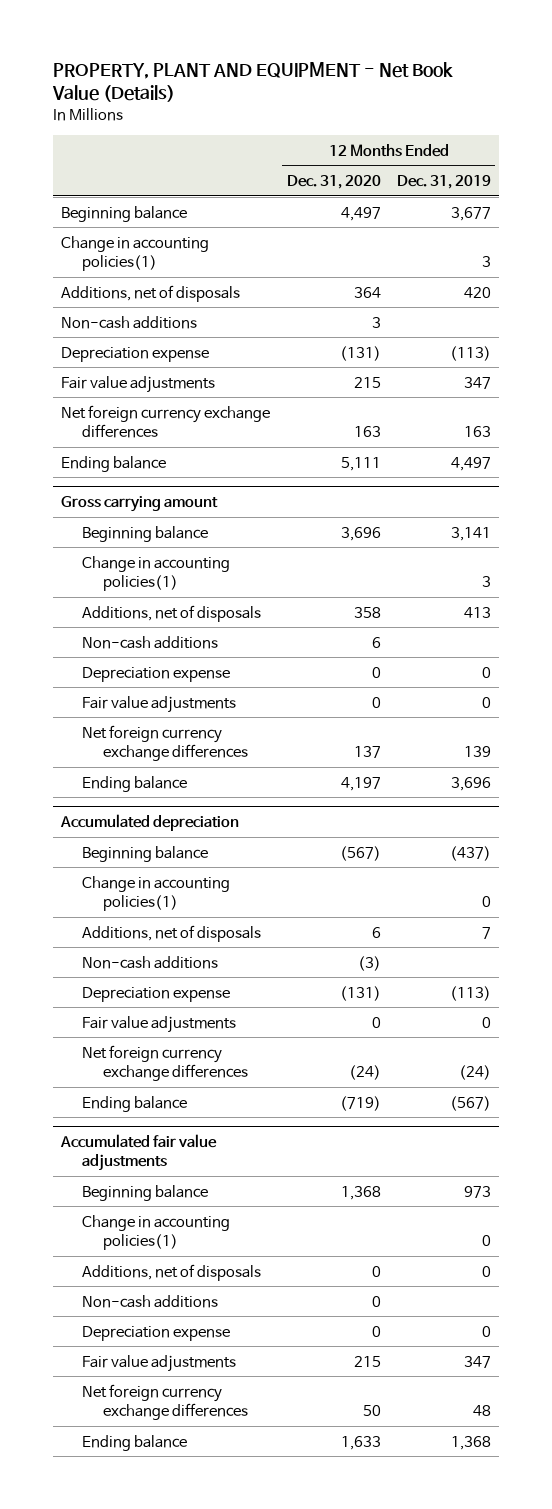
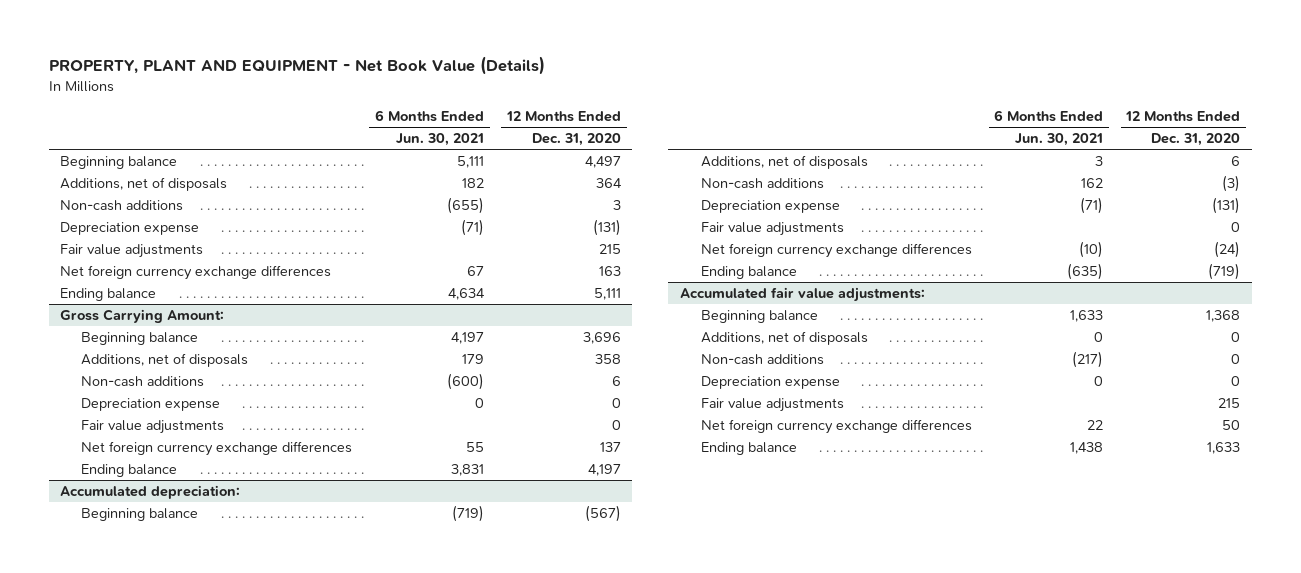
- | 12 Months Ended Dec. 31, 2020 | 12 Months Ended Dec. 31, 2019
+ | 6 Months Ended Jun. 30, 2021 | 12 Months Ended Dec. 31, 2020
- Change in accounting policies(1) | | 3
- Gross carrying amount
+ Gross Carrying Amount:
- Change in accounting policies(1) | | 3
- Accumulated depreciation
+ Accumulated depreciation:
- Change in accounting policies(1) | | 0
- Accumulated fair value adjustments
+ Accumulated fair value adjustments:
- Change in accounting policies(1) | | 0

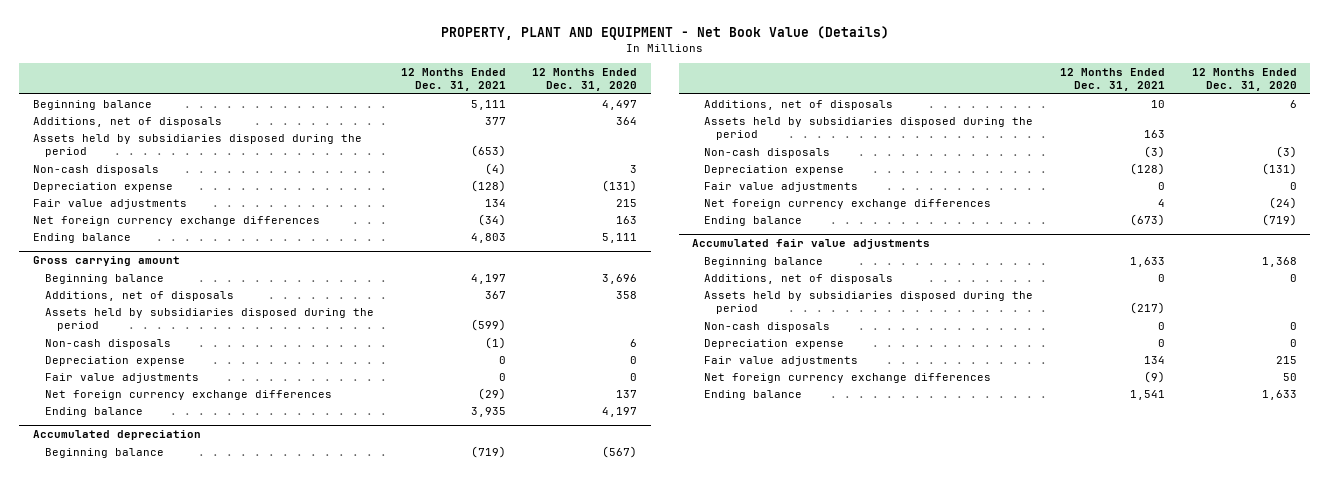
- | 6 Months Ended Jun. 30, 2021 | 12 Months Ended Dec. 31, 2020
+ | 12 Months Ended Dec. 31, 2021 | 12 Months Ended Dec. 31, 2020
- Non-cash additions | (655) | 3
+ Assets held by subsidiaries disposed during the period | (653) |
+ Non-cash disposals | (4) | 3
- Gross Carrying Amount:
+ Gross carrying amount
- Non-cash additions | (600) | 6
+ Assets held by subsidiaries disposed during the period | (599) |
+ Non-cash disposals | (1) | 6
- Accumulated depreciation:
+ Accumulated depreciation
- Non-cash additions | 162 | (3)
+ Assets held by subsidiaries disposed during the period | 163 |
+ Non-cash disposals | (3) | (3)
- Accumulated fair value adjustments:
+ Accumulated fair value adjustments
- Non-cash additions | (217) | 0
+ Assets held by subsidiaries disposed during the period | (217) |
+ Non-cash disposals | 0 | 0

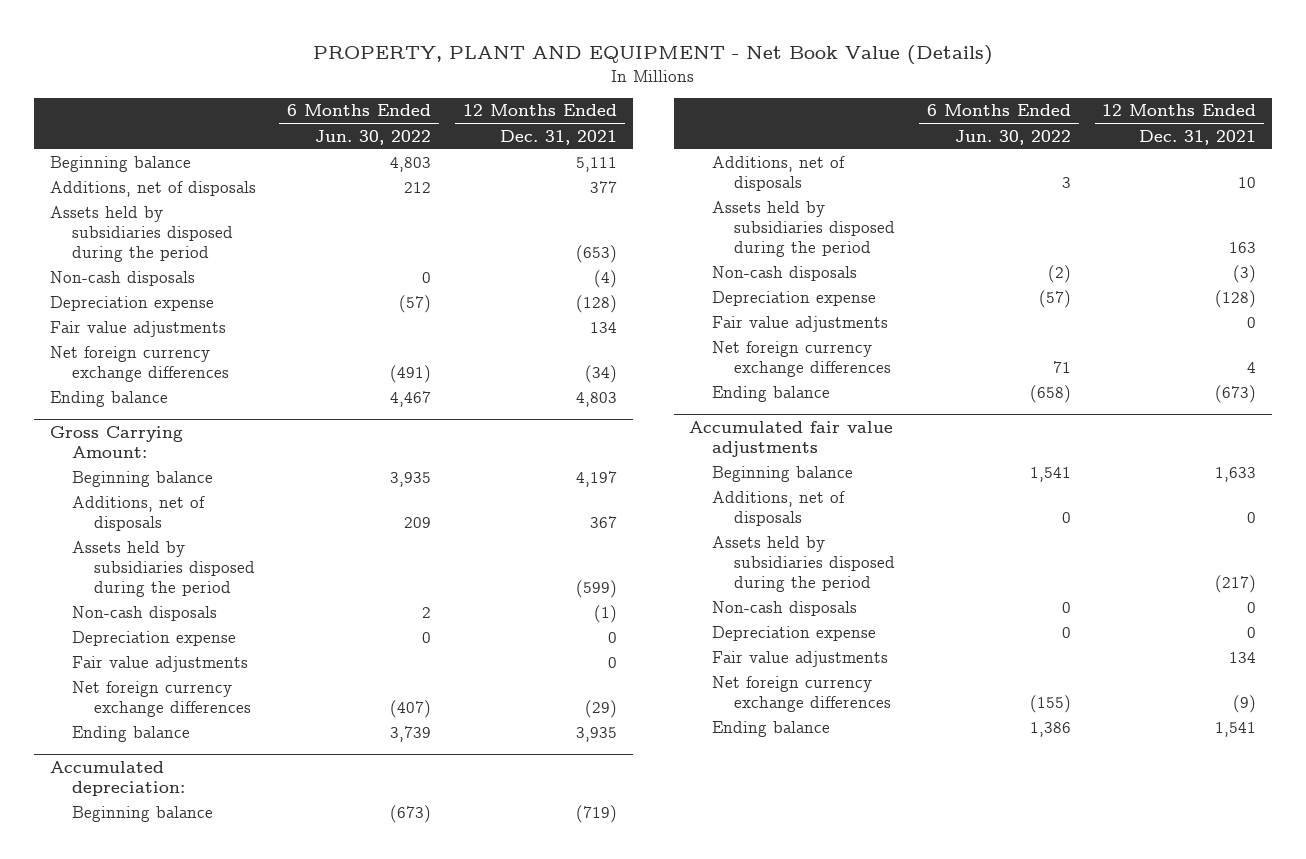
- | 12 Months Ended Dec. 31, 2021 | 12 Months Ended Dec. 31, 2020
+ | 6 Months Ended Jun. 30, 2022 | 12 Months Ended Dec. 31, 2021
- Gross carrying amount
+ Gross Carrying Amount:
- Accumulated depreciation
+ Accumulated depreciation:

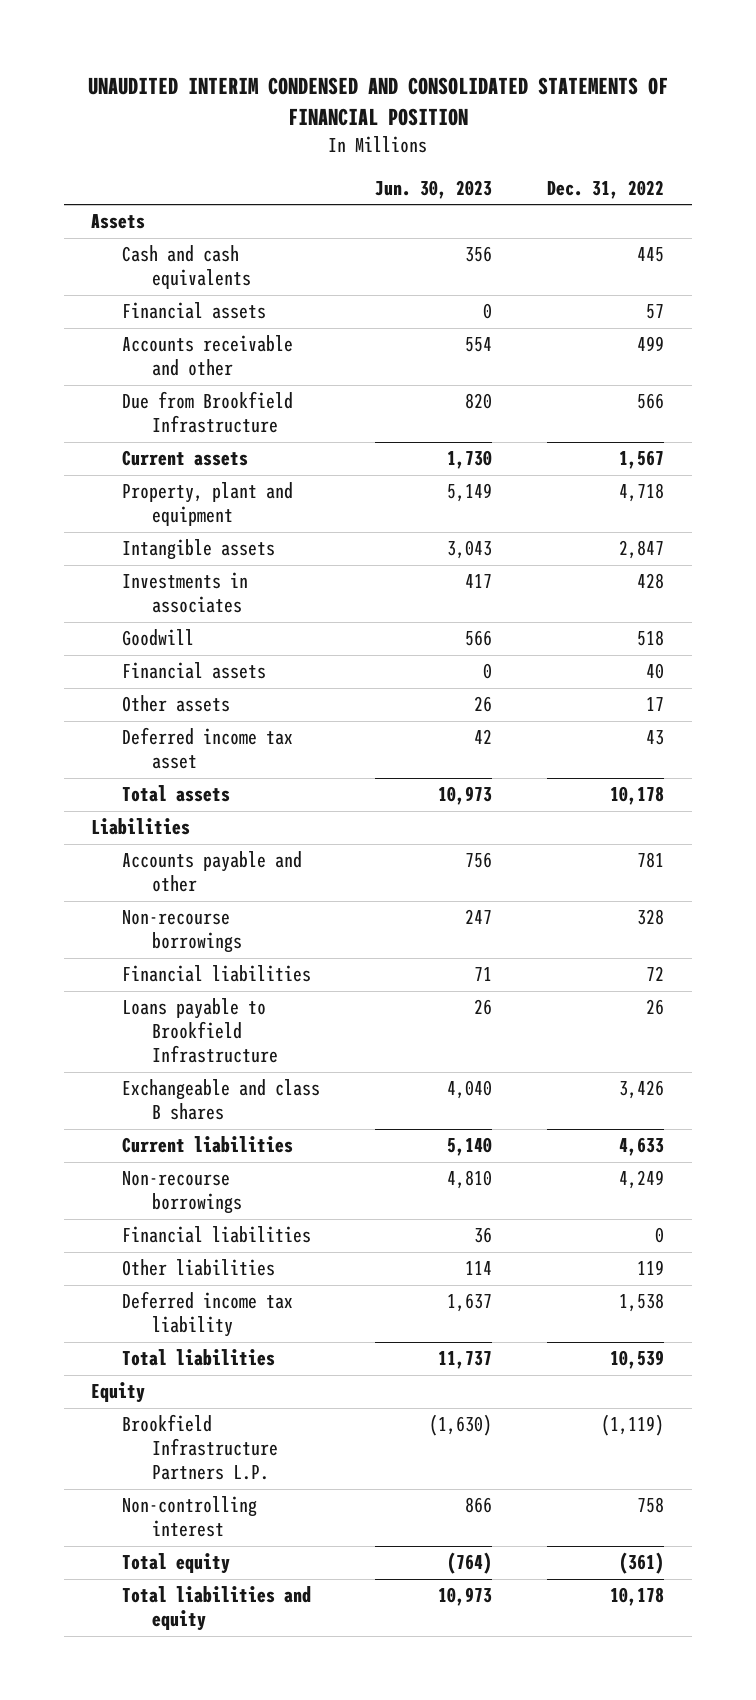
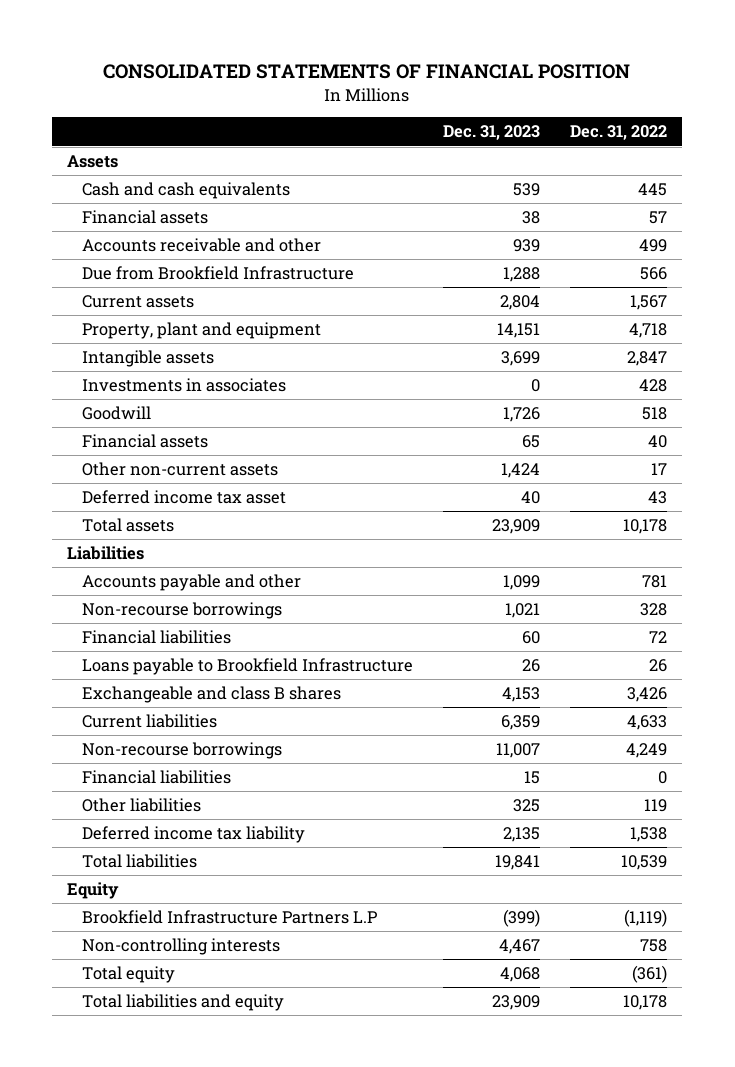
- UNAUDITED INTERIM CONDENSED AND CONSOLIDATED STATEMENTS OF FINANCIAL POSITION
+ CONSOLIDATED STATEMENTS OF FINANCIAL POSITION
- | Jun. 30, 2023 | Dec. 31, 2022
+ | Dec. 31, 2023 | Dec. 31, 2022
- Other assets | 26 | 17
+ Other non-current assets | 1,424 | 17
- Brookfield Infrastructure Partners L.P. | (1,630) | (1,119)
- Non-controlling interest | 866 | 758
+ Brookfield Infrastructure Partners L.P | (399) | (1,119)
+ Non-controlling interests | 4,467 | 758

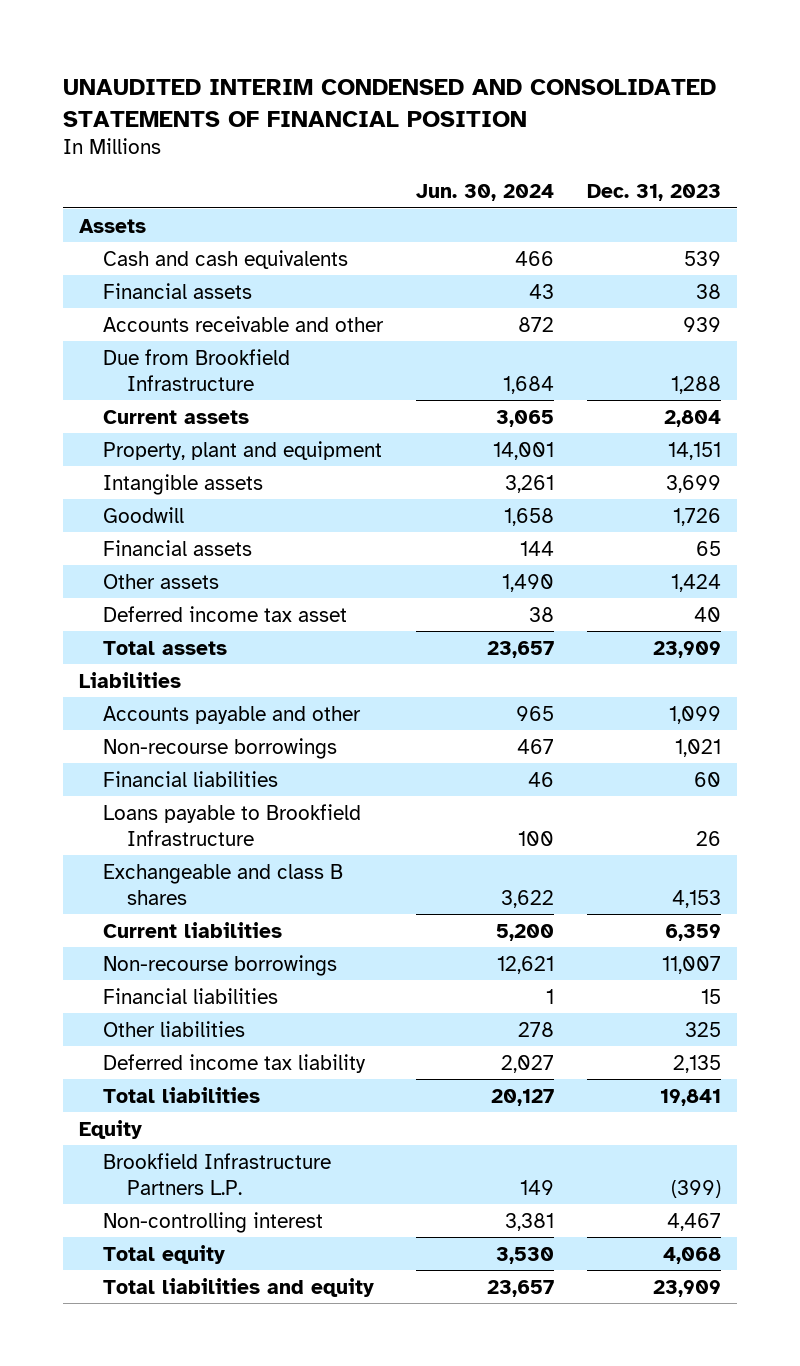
- CONSOLIDATED STATEMENTS OF FINANCIAL POSITION
+ UNAUDITED INTERIM CONDENSED AND CONSOLIDATED STATEMENTS OF FINANCIAL POSITION
- | Dec. 31, 2023 | Dec. 31, 2022
+ | Jun. 30, 2024 | Dec. 31, 2023
- Investments in associates | 0 | 428
- Other non-current assets | 1,424 | 17
+ Other assets | 1,490 | 1,424
- Brookfield Infrastructure Partners L.P | (399) | (1,119)
- Non-controlling interests | 4,467 | 758
+ Brookfield Infrastructure Partners L.P. | 149 | (399)
+ Non-controlling interest | 3,381 | 4,467

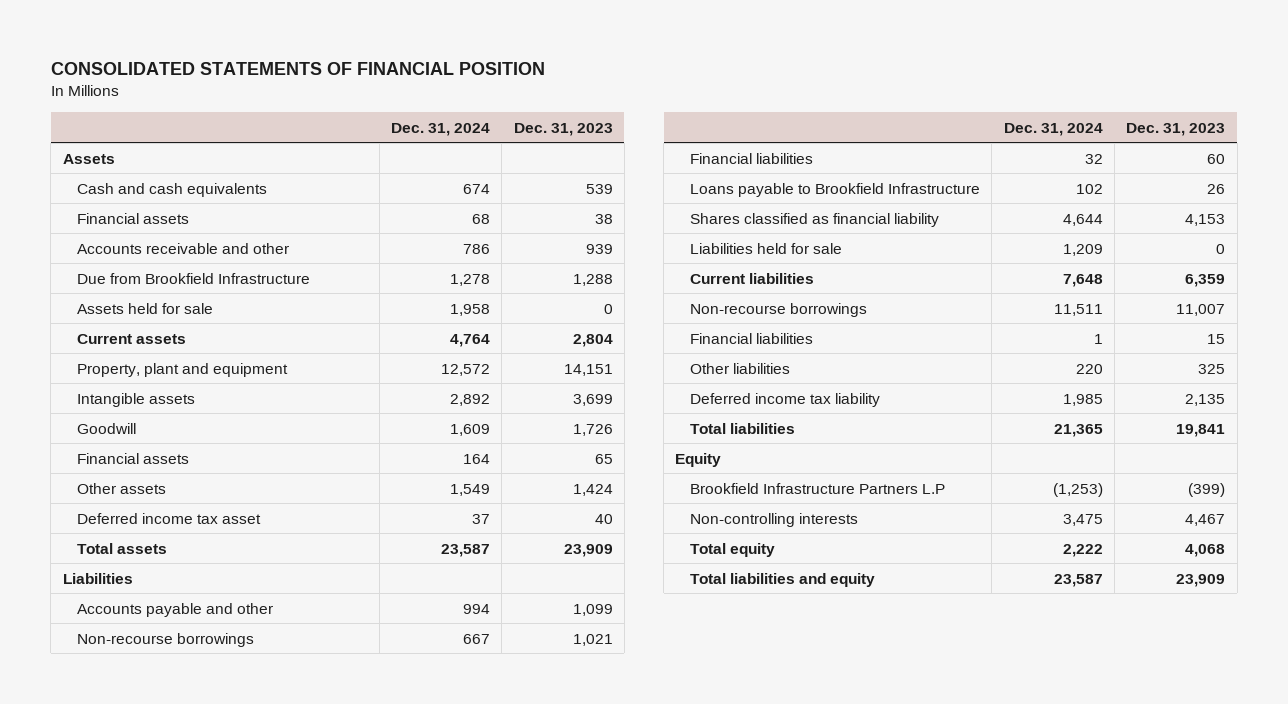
- UNAUDITED INTERIM CONDENSED AND CONSOLIDATED STATEMENTS OF FINANCIAL POSITION
+ CONSOLIDATED STATEMENTS OF FINANCIAL POSITION
- | Jun. 30, 2024 | Dec. 31, 2023
+ | Dec. 31, 2024 | Dec. 31, 2023
+ Assets held for sale | 1,958 | 0
- Exchangeable and class B shares | 3,622 | 4,153
+ Shares classified as financial liability | 4,644 | 4,153
+ Liabilities held for sale | 1,209 | 0
- Brookfield Infrastructure Partners L.P. | 149 | (399)
- Non-controlling interest | 3,381 | 4,467
+ Brookfield Infrastructure Partners L.P | (1,253) | (399)
+ Non-controlling interests | 3,475 | 4,467

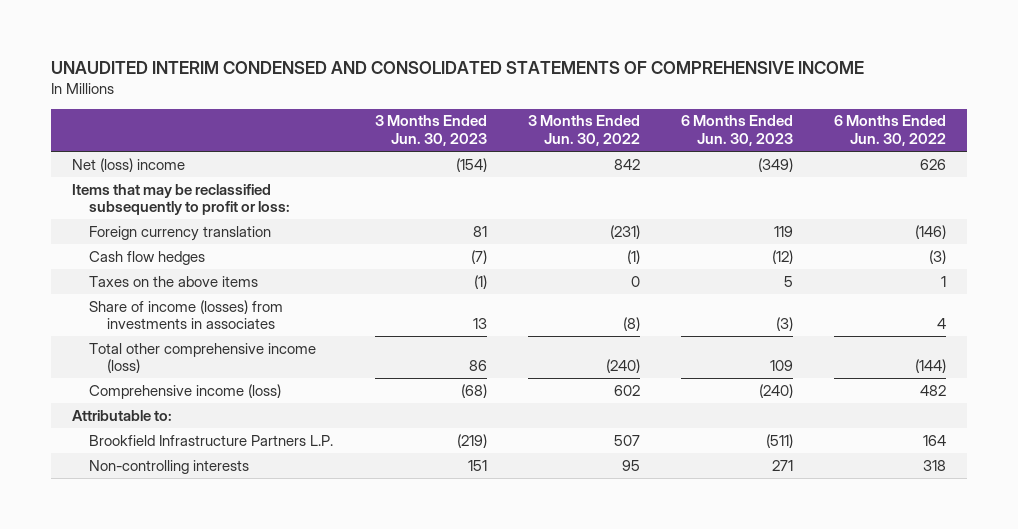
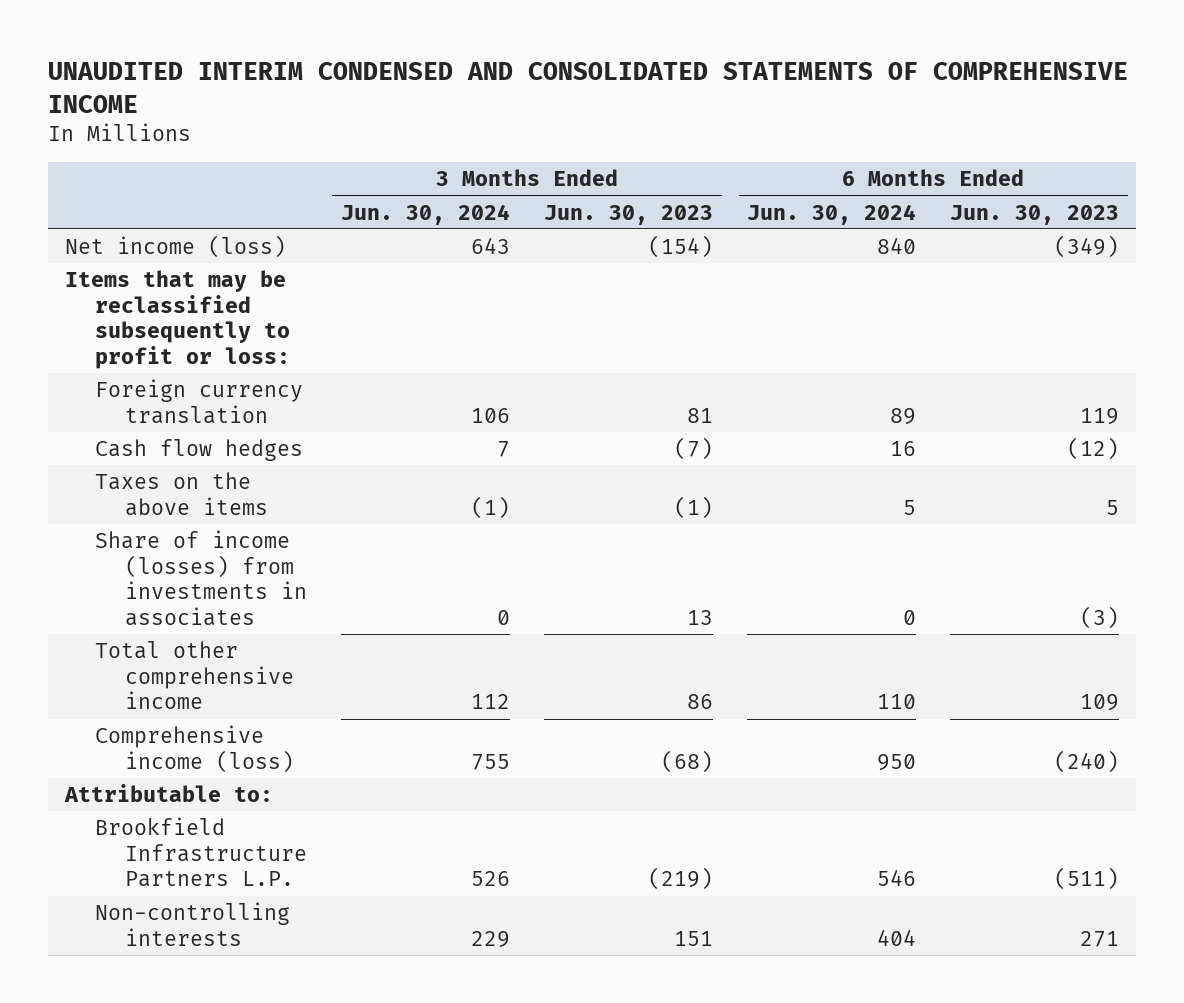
- | 3 Months Ended Jun. 30, 2023 | 3 Months Ended Jun. 30, 2022 | 6 Months Ended Jun. 30, 2023 | 6 Months Ended Jun. 30, 2022
+ | 3 Months Ended Jun. 30, 2024 | 3 Months Ended Jun. 30, 2023 | 6 Months Ended Jun. 30, 2024 | 6 Months Ended Jun. 30, 2023
- Net (loss) income | (154) | 842 | (349) | 626
+ Net income (loss) | 643 | (154) | 840 | (349)
- Total other comprehensive income (loss) | 86 | (240) | 109 | (144)
+ Total other comprehensive income | 112 | 86 | 110 | 109

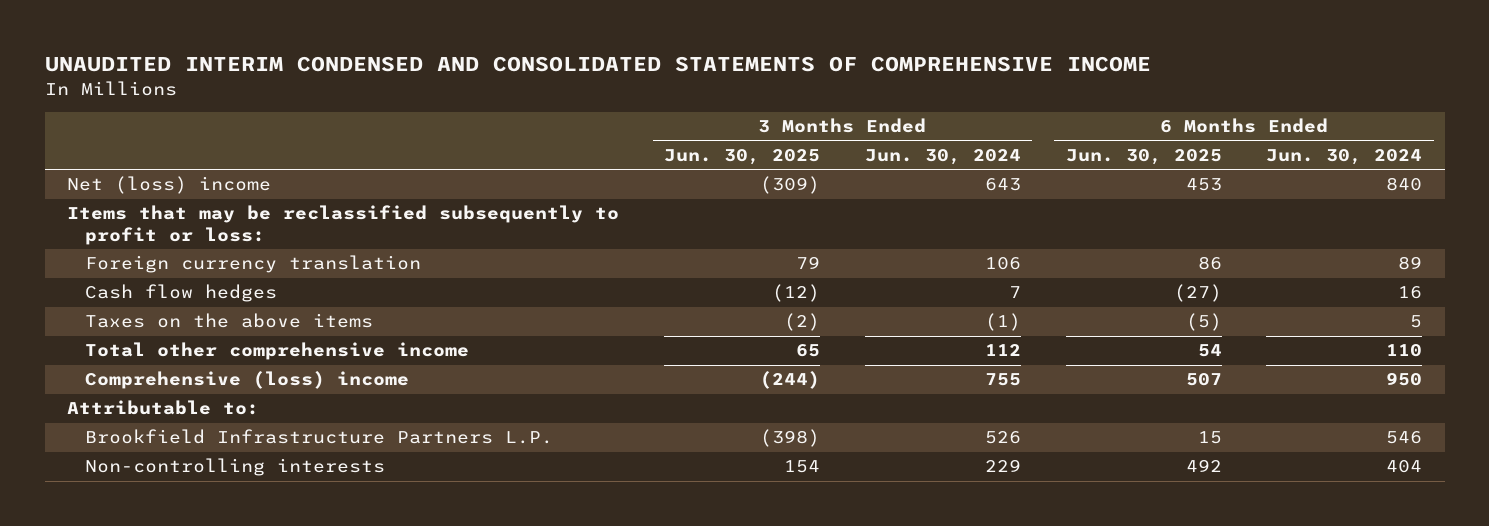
- | 3 Months Ended Jun. 30, 2024 | 3 Months Ended Jun. 30, 2023 | 6 Months Ended Jun. 30, 2024 | 6 Months Ended Jun. 30, 2023
+ | 3 Months Ended Jun. 30, 2025 | 3 Months Ended Jun. 30, 2024 | 6 Months Ended Jun. 30, 2025 | 6 Months Ended Jun. 30, 2024
- Net income (loss) | 643 | (154) | 840 | (349)
+ Net (loss) income | (309) | 643 | 453 | 840
- Share of income (losses) from investments in associates | 0 | 13 | 0 | (3)
- Comprehensive income (loss) | 755 | (68) | 950 | (240)
+ Comprehensive (loss) income | (244) | 755 | 507 | 950

